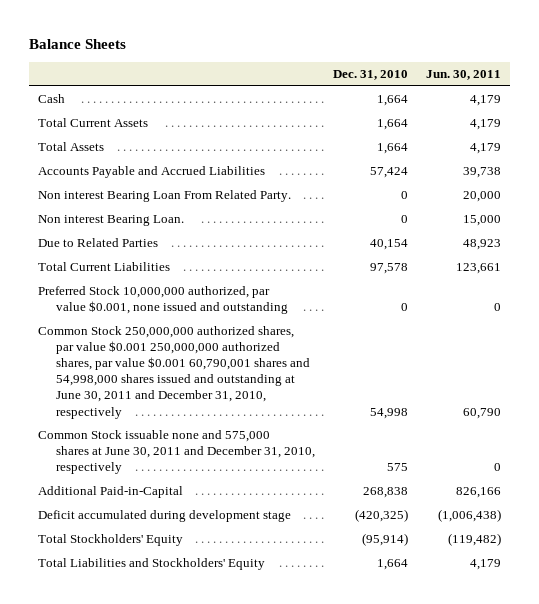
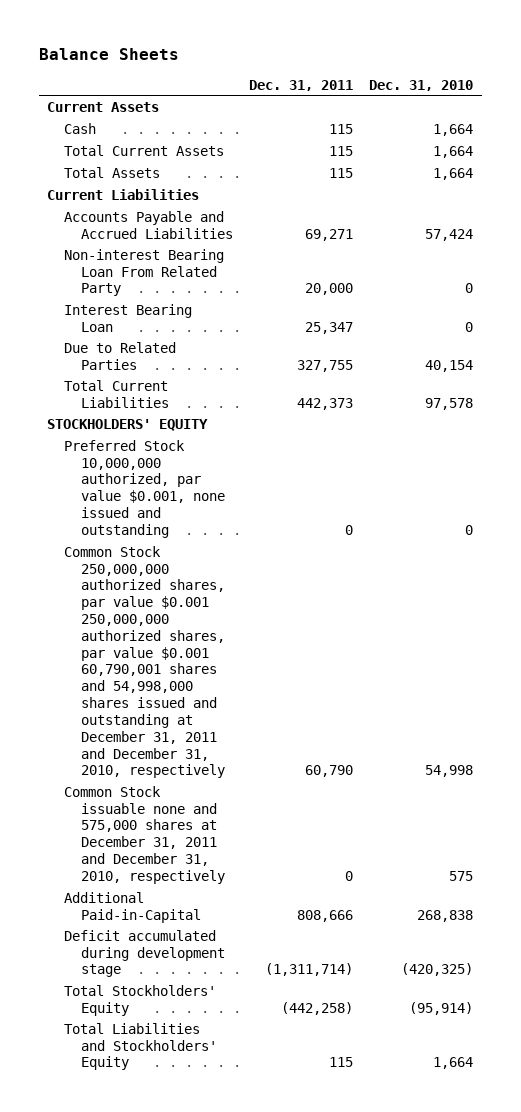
- | Dec. 31, 2010 | Jun. 30, 2011
+ | Dec. 31, 2011 | Dec. 31, 2010
+ Current Assets
+ Current Liabilities
- Non interest Bearing Loan From Related Party. | 0 | 20,000
- Non interest Bearing Loan. | 0 | 15,000
+ Non-interest Bearing Loan From Related Party | 20,000 | 0
+ Interest Bearing Loan | 25,347 | 0
+ STOCKHOLDERS' EQUITY
- Common Stock 250,000,000 authorized shares, par value $0.001 250,000,000 authorized shares, par value $0.001 60,790,001 shares and 54,998,000 shares issued and outstanding at June 30, 2011 and December 31, 2010, respectively | 54,998 | 60,790
- Common Stock issuable none and 575,000 shares at June 30, 2011 and December 31, 2010, respectively | 575 | 0
+ Common Stock 250,000,000 authorized shares, par value $0.001 250,000,000 authorized shares, par value $0.001 60,790,001 shares and 54,998,000 shares issued and outstanding at December 31, 2011 and December 31, 2010, respectively | 60,790 | 54,998
+ Common Stock issuable none and 575,000 shares at December 31, 2011 and December 31, 2010, respectively | 0 | 575

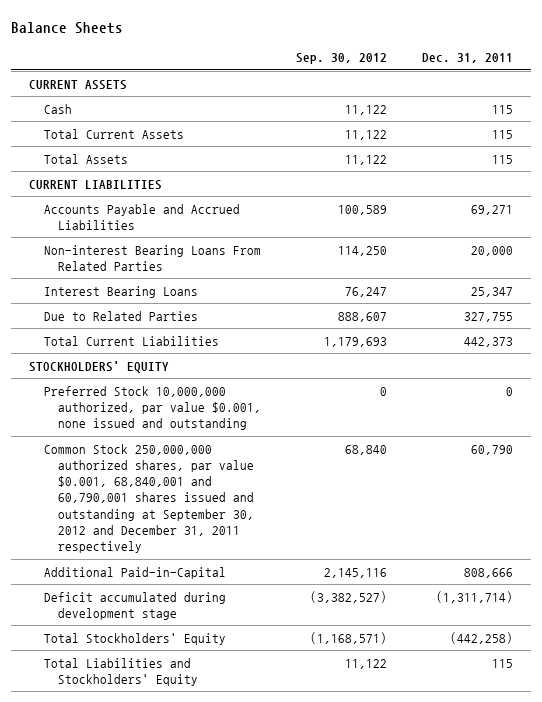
- | Dec. 31, 2011 | Dec. 31, 2010
+ | Sep. 30, 2012 | Dec. 31, 2011
- Current Assets
+ CURRENT ASSETS
- Current Liabilities
+ CURRENT LIABILITIES
- Non-interest Bearing Loan From Related Party | 20,000 | 0
- Interest Bearing Loan | 25,347 | 0
+ Non-interest Bearing Loans From Related Parties | 114,250 | 20,000
+ Interest Bearing Loans | 76,247 | 25,347
- Common Stock 250,000,000 authorized shares, par value $0.001 250,000,000 authorized shares, par value $0.001 60,790,001 shares and 54,998,000 shares issued and outstanding at December 31, 2011 and December 31, 2010, respectively | 60,790 | 54,998
- Common Stock issuable none and 575,000 shares at December 31, 2011 and December 31, 2010, respectively | 0 | 575
+ Common Stock 250,000,000 authorized shares, par value $0.001, 68,840,001 and 60,790,001 shares issued and outstanding at September 30, 2012 and December 31, 2011 respectively | 68,840 | 60,790

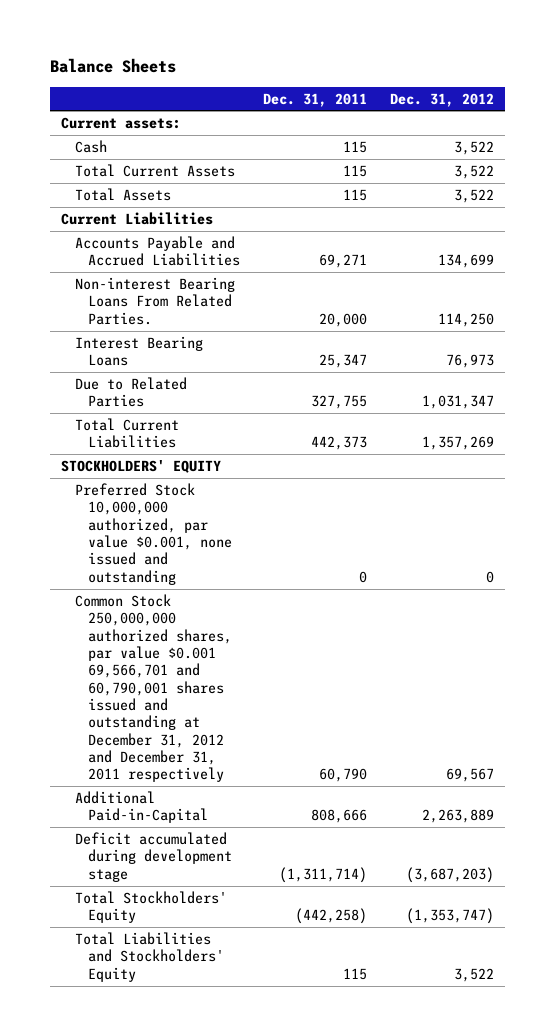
- | Sep. 30, 2012 | Dec. 31, 2011
+ | Dec. 31, 2011 | Dec. 31, 2012
- CURRENT ASSETS
+ Current assets:
- CURRENT LIABILITIES
+ Current Liabilities
- Non-interest Bearing Loans From Related Parties | 114,250 | 20,000
+ Non-interest Bearing Loans From Related Parties. | 20,000 | 114,250
- Common Stock 250,000,000 authorized shares, par value $0.001, 68,840,001 and 60,790,001 shares issued and outstanding at September 30, 2012 and December 31, 2011 respectively | 68,840 | 60,790
+ Common Stock 250,000,000 authorized shares, par value $0.001 69,566,701 and 60,790,001 shares issued and outstanding at December 31, 2012 and December 31, 2011 respectively | 60,790 | 69,567

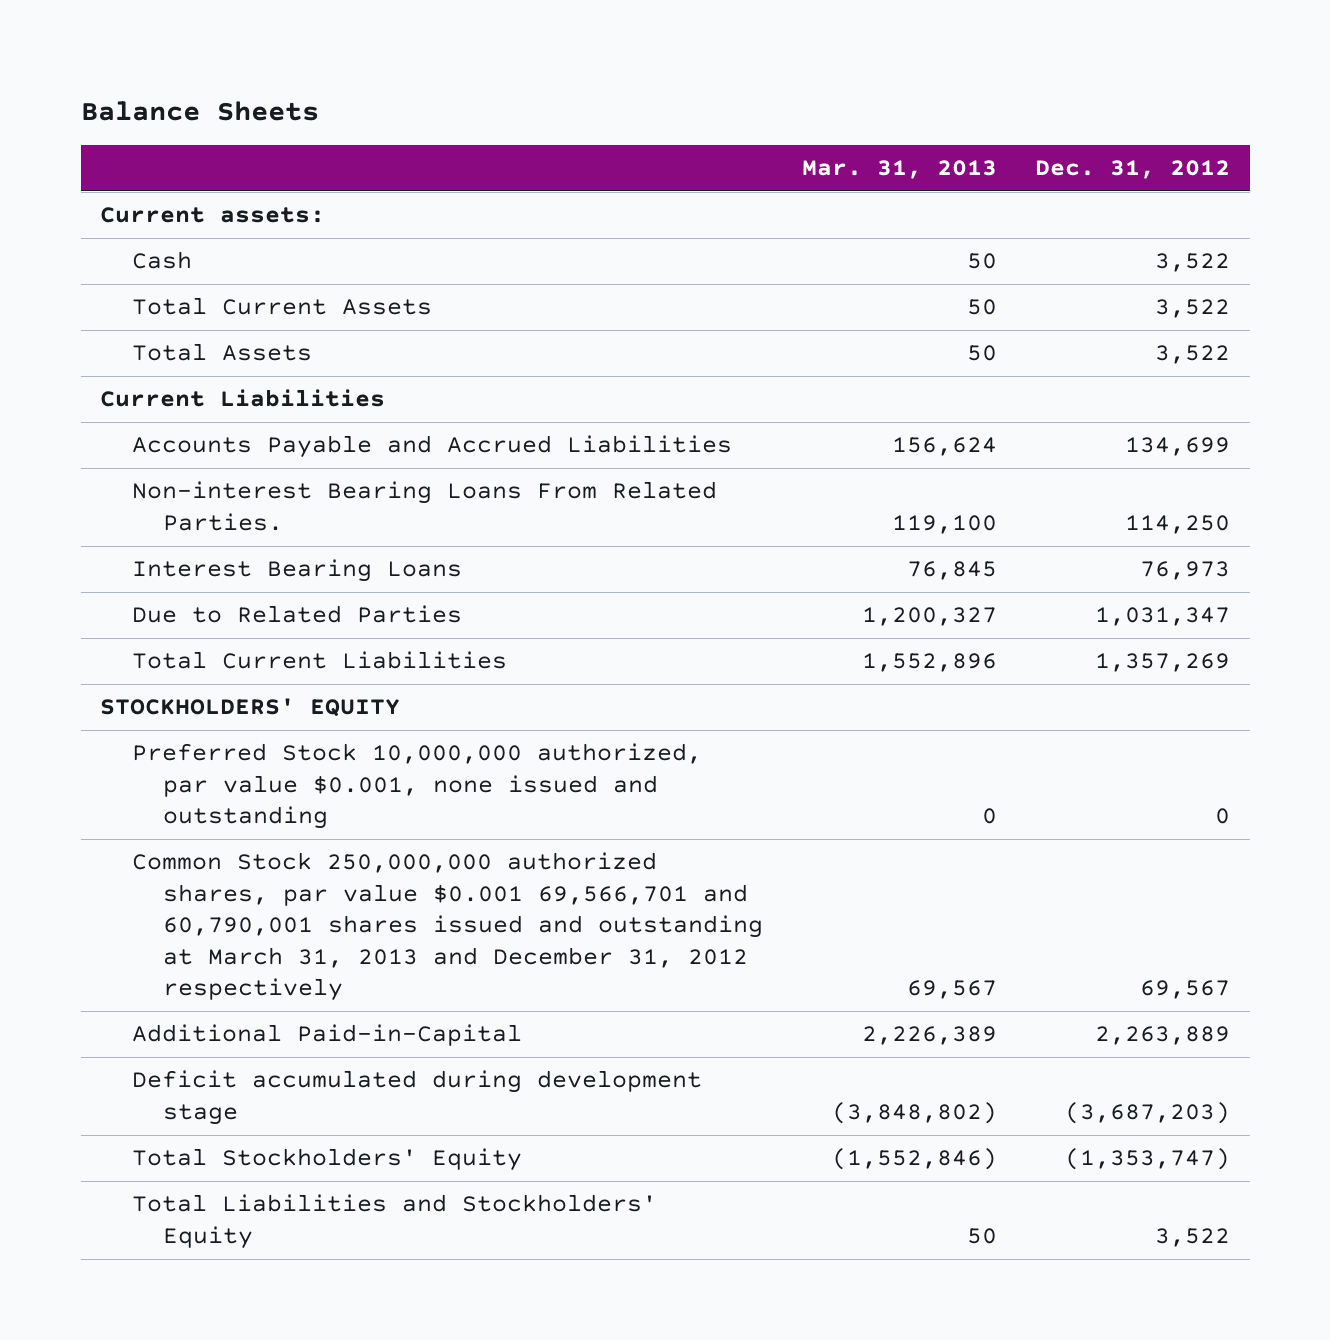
- | Dec. 31, 2011 | Dec. 31, 2012
+ | Mar. 31, 2013 | Dec. 31, 2012
- Common Stock 250,000,000 authorized shares, par value $0.001 69,566,701 and 60,790,001 shares issued and outstanding at December 31, 2012 and December 31, 2011 respectively | 60,790 | 69,567
+ Common Stock 250,000,000 authorized shares, par value $0.001 69,566,701 and 60,790,001 shares issued and outstanding at March 31, 2013 and December 31, 2012 respectively | 69,567 | 69,567

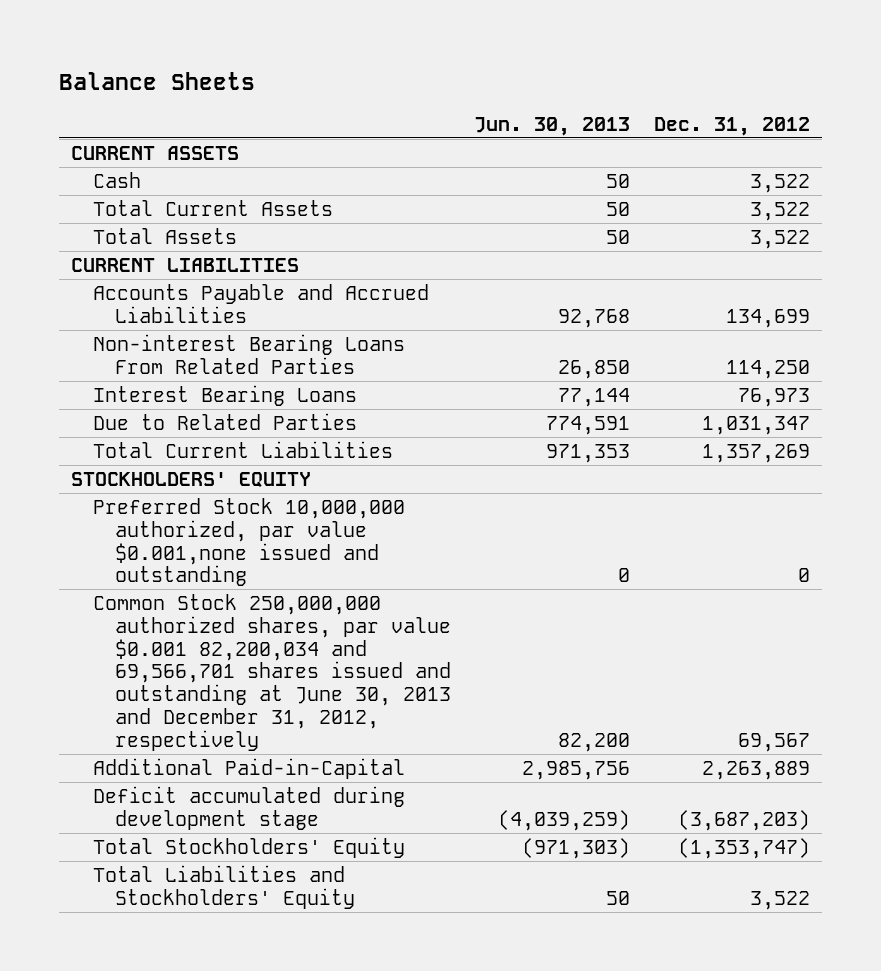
- | Mar. 31, 2013 | Dec. 31, 2012
+ | Jun. 30, 2013 | Dec. 31, 2012
- Current assets:
+ CURRENT ASSETS
- Current Liabilities
+ CURRENT LIABILITIES
- Non-interest Bearing Loans From Related Parties. | 119,100 | 114,250
+ Non-interest Bearing Loans From Related Parties | 26,850 | 114,250
- Preferred Stock 10,000,000 authorized, par value $0.001, none issued and outstanding | 0 | 0
- Common Stock 250,000,000 authorized shares, par value $0.001 69,566,701 and 60,790,001 shares issued and outstanding at March 31, 2013 and December 31, 2012 respectively | 69,567 | 69,567
+ Preferred Stock 10,000,000 authorized, par value $0.001,none issued and outstanding | 0 | 0
+ Common Stock 250,000,000 authorized shares, par value $0.001 82,200,034 and 69,566,701 shares issued and outstanding at June 30, 2013 and December 31, 2012, respectively | 82,200 | 69,567

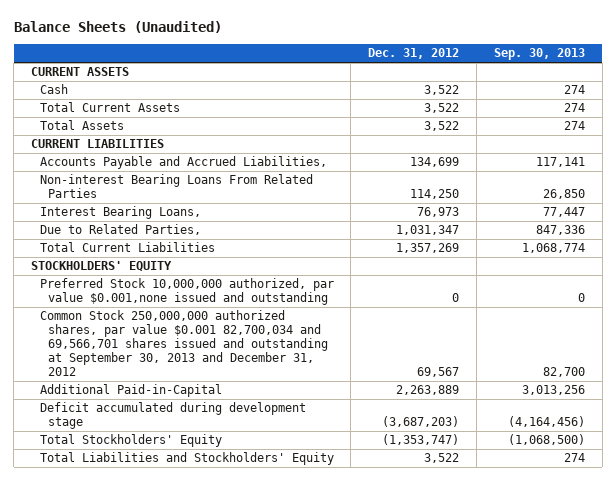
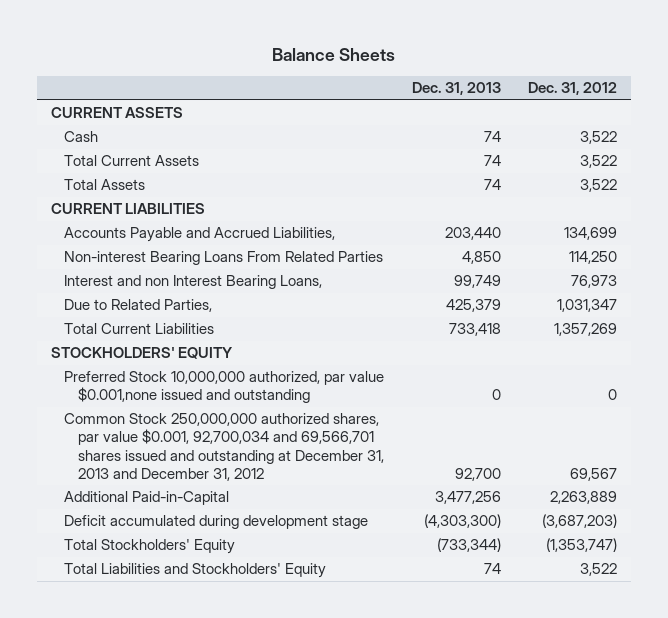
- Balance Sheets (Unaudited)
+ Balance Sheets
- | Dec. 31, 2012 | Sep. 30, 2013
+ | Dec. 31, 2013 | Dec. 31, 2012
- Interest Bearing Loans, | 76,973 | 77,447
+ Interest and non Interest Bearing Loans, | 99,749 | 76,973
- Common Stock 250,000,000 authorized shares, par value $0.001 82,700,034 and 69,566,701 shares issued and outstanding at September 30, 2013 and December 31, 2012 | 69,567 | 82,700
+ Common Stock 250,000,000 authorized shares, par value $0.001, 92,700,034 and 69,566,701 shares issued and outstanding at December 31, 2013 and December 31, 2012 | 92,700 | 69,567

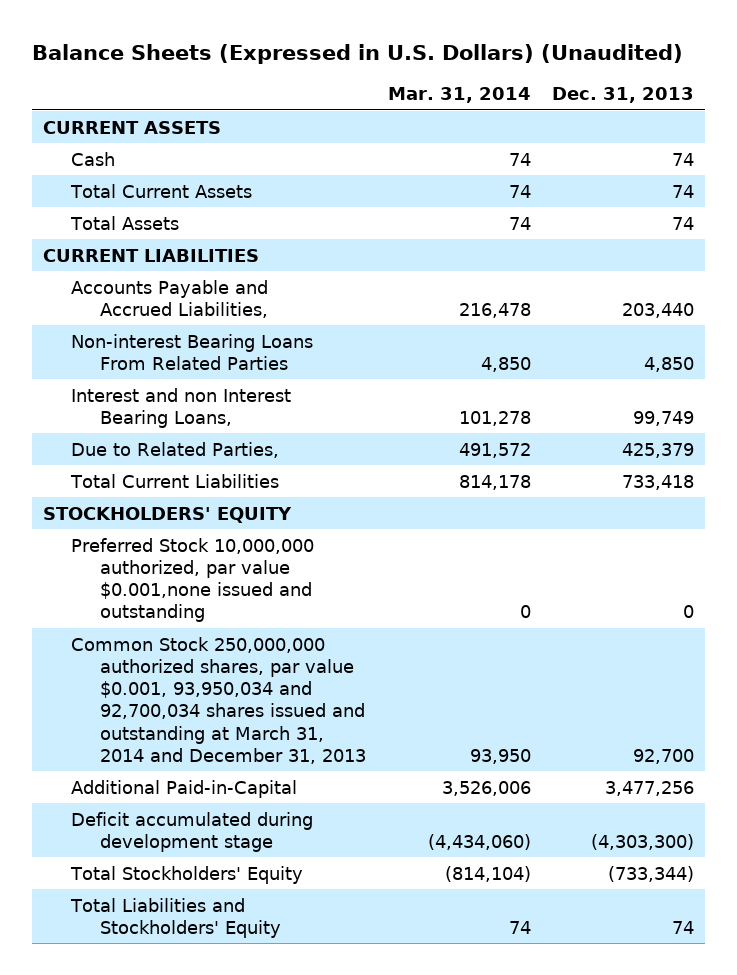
- Balance Sheets
+ Balance Sheets (Expressed in U.S. Dollars) (Unaudited)
- | Dec. 31, 2013 | Dec. 31, 2012
+ | Mar. 31, 2014 | Dec. 31, 2013
- Common Stock 250,000,000 authorized shares, par value $0.001, 92,700,034 and 69,566,701 shares issued and outstanding at December 31, 2013 and December 31, 2012 | 92,700 | 69,567
+ Common Stock 250,000,000 authorized shares, par value $0.001, 93,950,034 and 92,700,034 shares issued and outstanding at March 31, 2014 and December 31, 2013 | 93,950 | 92,700

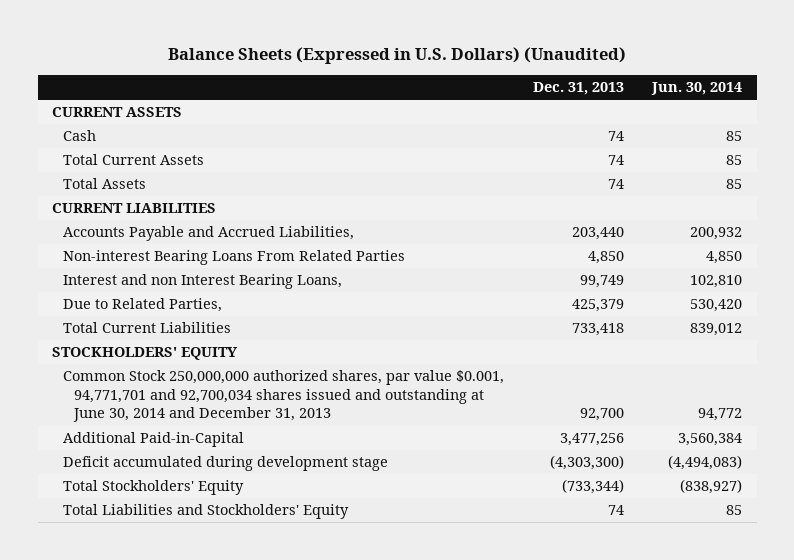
- | Mar. 31, 2014 | Dec. 31, 2013
+ | Dec. 31, 2013 | Jun. 30, 2014
- Preferred Stock 10,000,000 authorized, par value $0.001,none issued and outstanding | 0 | 0
- Common Stock 250,000,000 authorized shares, par value $0.001, 93,950,034 and 92,700,034 shares issued and outstanding at March 31, 2014 and December 31, 2013 | 93,950 | 92,700
+ Common Stock 250,000,000 authorized shares, par value $0.001, 94,771,701 and 92,700,034 shares issued and outstanding at June 30, 2014 and December 31, 2013 | 92,700 | 94,772

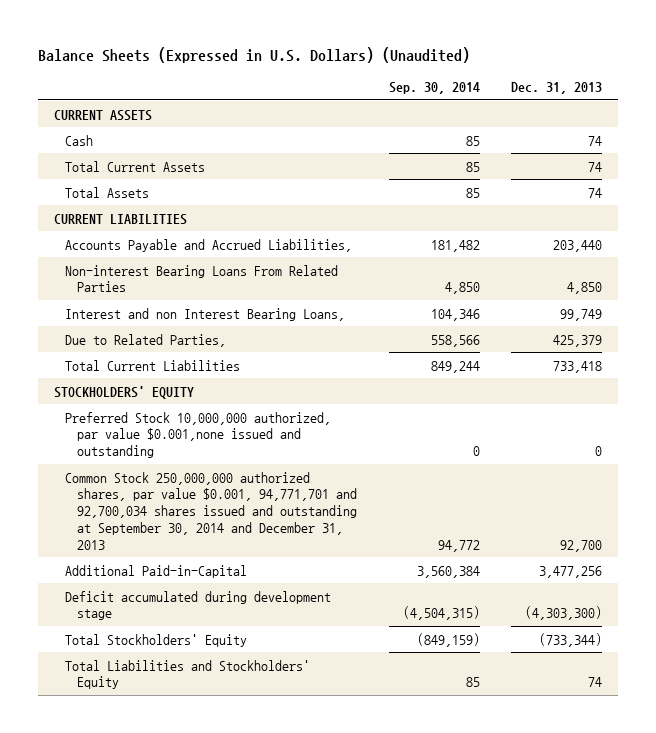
- | Dec. 31, 2013 | Jun. 30, 2014
+ | Sep. 30, 2014 | Dec. 31, 2013
- Common Stock 250,000,000 authorized shares, par value $0.001, 94,771,701 and 92,700,034 shares issued and outstanding at June 30, 2014 and December 31, 2013 | 92,700 | 94,772
+ Preferred Stock 10,000,000 authorized, par value $0.001,none issued and outstanding | 0 | 0
+ Common Stock 250,000,000 authorized shares, par value $0.001, 94,771,701 and 92,700,034 shares issued and outstanding at September 30, 2014 and December 31, 2013 | 94,772 | 92,700

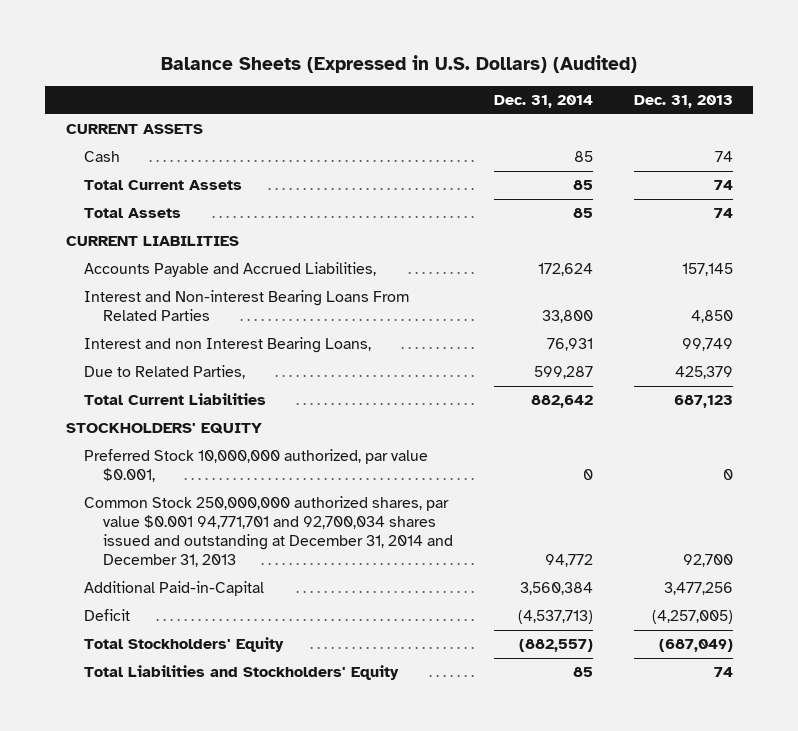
- Balance Sheets (Expressed in U.S. Dollars) (Unaudited)
+ Balance Sheets (Expressed in U.S. Dollars) (Audited)
- | Sep. 30, 2014 | Dec. 31, 2013
+ | Dec. 31, 2014 | Dec. 31, 2013
- Accounts Payable and Accrued Liabilities, | 181,482 | 203,440
- Non-interest Bearing Loans From Related Parties | 4,850 | 4,850
+ Accounts Payable and Accrued Liabilities, | 172,624 | 157,145
+ Interest and Non-interest Bearing Loans From Related Parties | 33,800 | 4,850
- Total Current Liabilities | 849,244 | 733,418
+ Total Current Liabilities | 882,642 | 687,123
- Preferred Stock 10,000,000 authorized, par value $0.001,none issued and outstanding | 0 | 0
- Common Stock 250,000,000 authorized shares, par value $0.001, 94,771,701 and 92,700,034 shares issued and outstanding at September 30, 2014 and December 31, 2013 | 94,772 | 92,700
+ Preferred Stock 10,000,000 authorized, par value $0.001, | 0 | 0
+ Common Stock 250,000,000 authorized shares, par value $0.001 94,771,701 and 92,700,034 shares issued and outstanding at December 31, 2014 and December 31, 2013 | 94,772 | 92,700
- Deficit accumulated during development stage | (4,504,315) | (4,303,300)
- Total Stockholders' Equity | (849,159) | (733,344)
+ Deficit | (4,537,713) | (4,257,005)
+ Total Stockholders' Equity | (882,557) | (687,049)

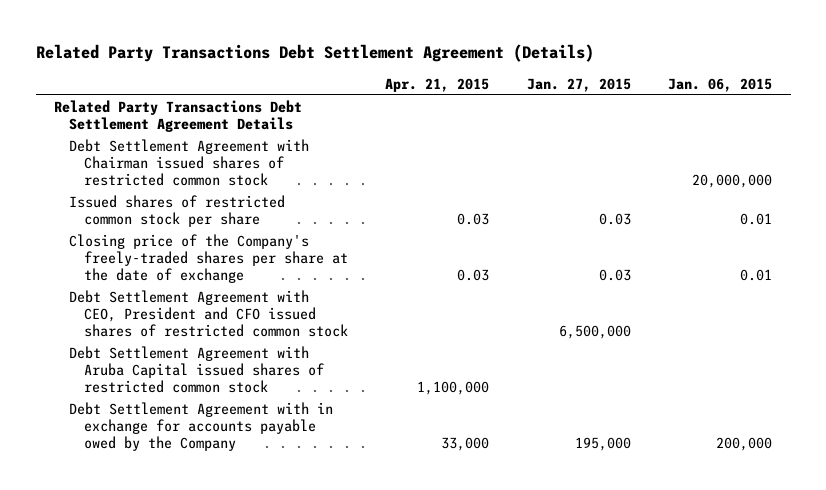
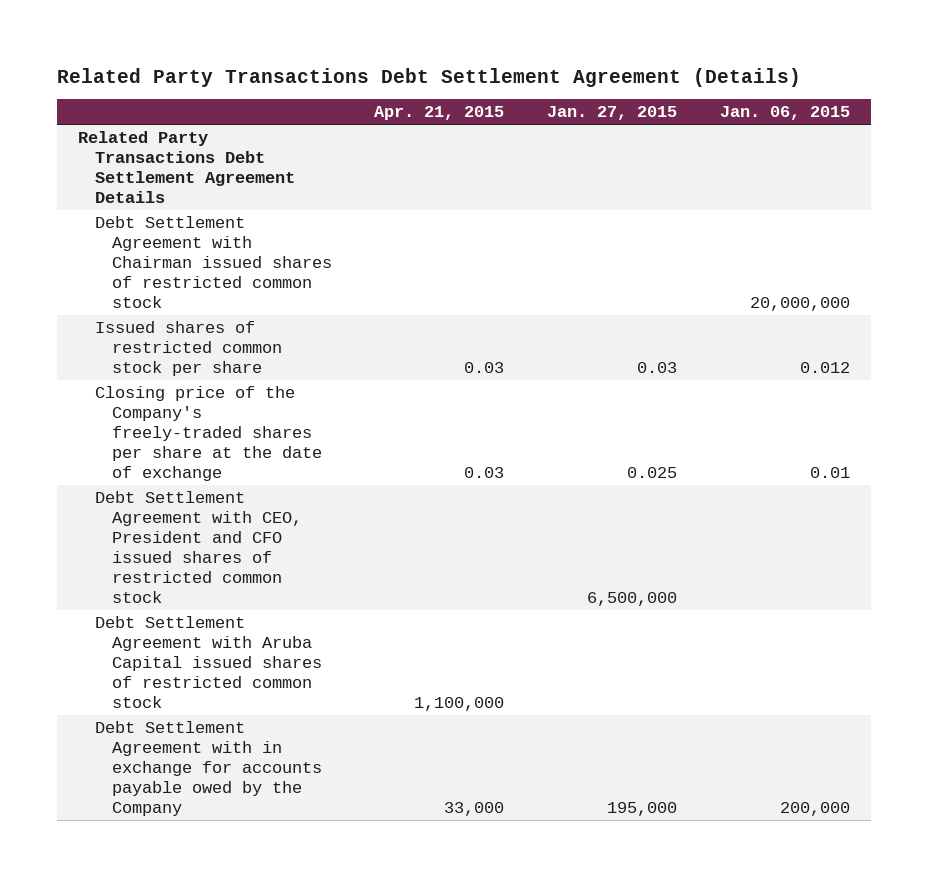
- Issued shares of restricted common stock per share | 0.03 | 0.03 | 0.01
- Closing price of the Company's freely-traded shares per share at the date of exchange | 0.03 | 0.03 | 0.01
+ Issued shares of restricted common stock per share | 0.03 | 0.03 | 0.012
+ Closing price of the Company's freely-traded shares per share at the date of exchange | 0.03 | 0.025 | 0.01

